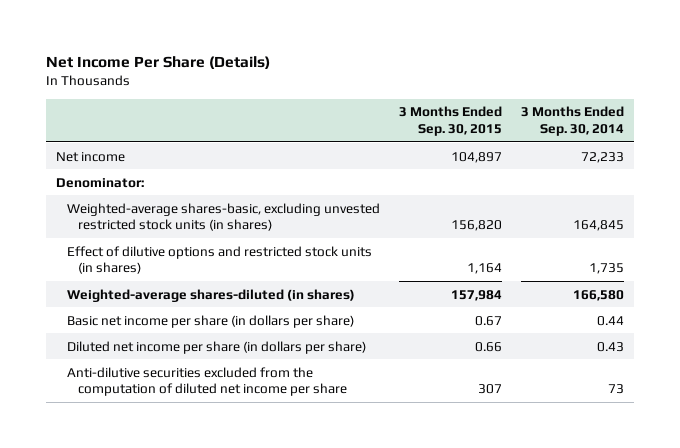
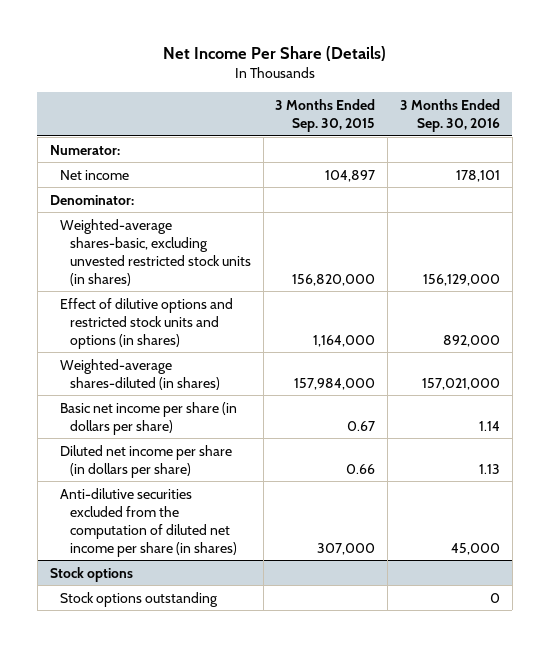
- | 3 Months Ended Sep. 30, 2015 | 3 Months Ended Sep. 30, 2014
+ | 3 Months Ended Sep. 30, 2015 | 3 Months Ended Sep. 30, 2016
+ Numerator:
- Weighted-average shares-basic, excluding unvested restricted stock units (in shares) | 156,820 | 164,845
- Effect of dilutive options and restricted stock units (in shares) | 1,164 | 1,735
- Weighted-average shares-diluted (in shares) | 157,984 | 166,580
+ Weighted-average shares-basic, excluding unvested restricted stock units (in shares) | 156,820,000 | 156,129,000
+ Effect of dilutive options and restricted stock units and options (in shares) | 1,164,000 | 892,000
+ Weighted-average shares-diluted (in shares) | 157,984,000 | 157,021,000
- Anti-dilutive securities excluded from the computation of diluted net income per share | 307 | 73
+ Anti-dilutive securities excluded from the computation of diluted net income per share (in shares) | 307,000 | 45,000
+ Stock options
+ Stock options outstanding | | 0

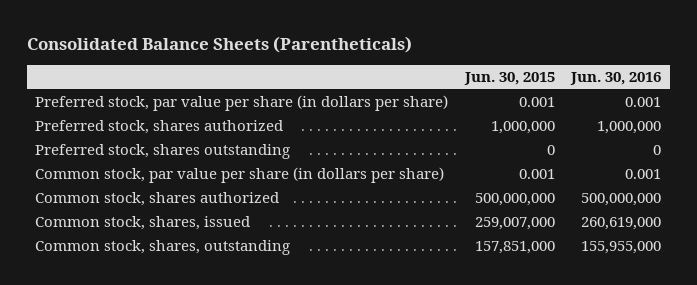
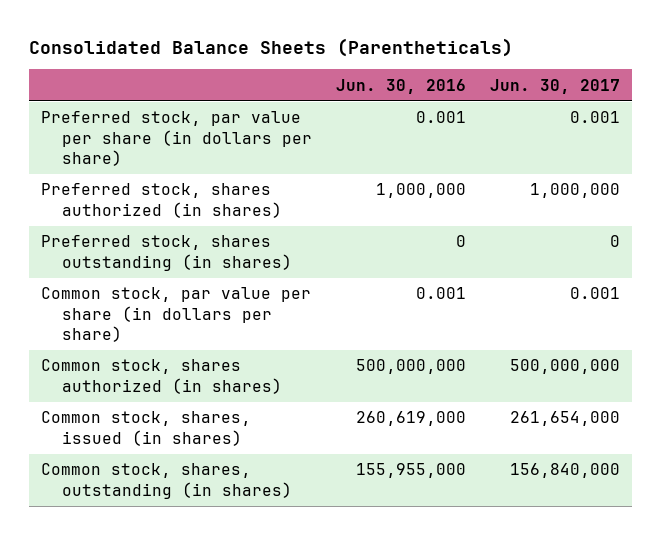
- | Jun. 30, 2015 | Jun. 30, 2016
+ | Jun. 30, 2016 | Jun. 30, 2017
- Preferred stock, shares authorized | 1,000,000 | 1,000,000
- Preferred stock, shares outstanding | 0 | 0
+ Preferred stock, shares authorized (in shares) | 1,000,000 | 1,000,000
+ Preferred stock, shares outstanding (in shares) | 0 | 0
- Common stock, shares authorized | 500,000,000 | 500,000,000
- Common stock, shares, issued | 259,007,000 | 260,619,000
- Common stock, shares, outstanding | 157,851,000 | 155,955,000
+ Common stock, shares authorized (in shares) | 500,000,000 | 500,000,000
+ Common stock, shares, issued (in shares) | 260,619,000 | 261,654,000
+ Common stock, shares, outstanding (in shares) | 155,955,000 | 156,840,000

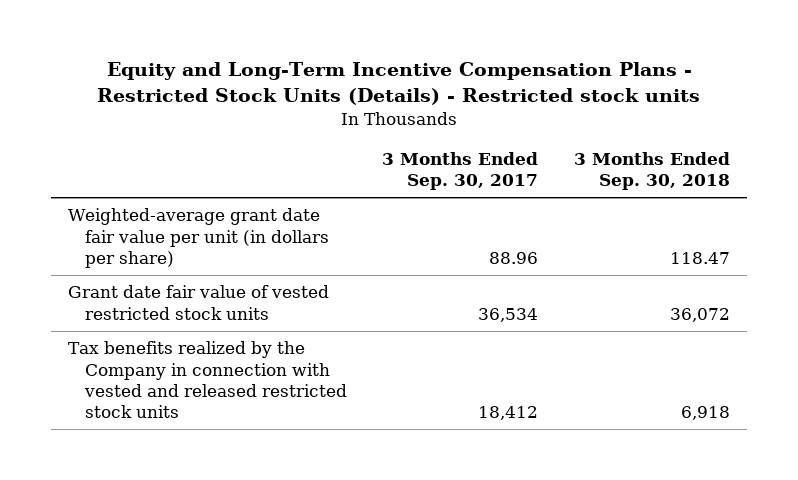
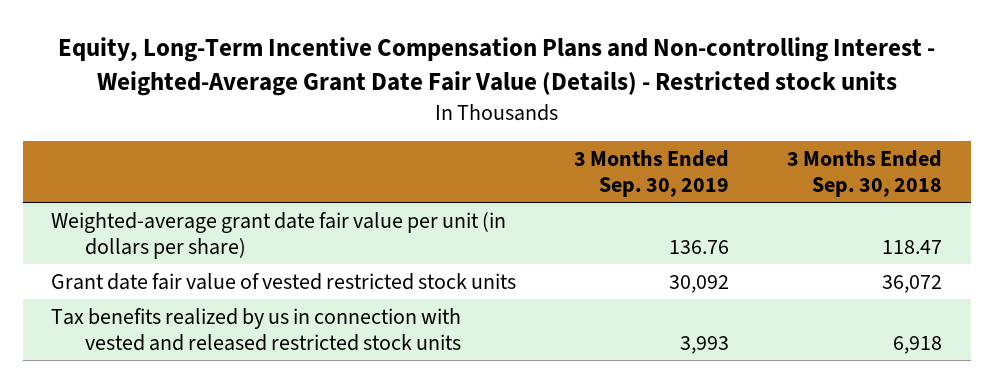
- Equity and Long-Term Incentive Compensation Plans - Restricted Stock Units (Details) - Restricted stock units
+ Equity, Long-Term Incentive Compensation Plans and Non-controlling Interest - Weighted-Average Grant Date Fair Value (Details) - Restricted stock units
- | 3 Months Ended Sep. 30, 2017 | 3 Months Ended Sep. 30, 2018
+ | 3 Months Ended Sep. 30, 2019 | 3 Months Ended Sep. 30, 2018
- Tax benefits realized by the Company in connection with vested and released restricted stock units | 18,412 | 6,918
+ Tax benefits realized by us in connection with vested and released restricted stock units | 3,993 | 6,918

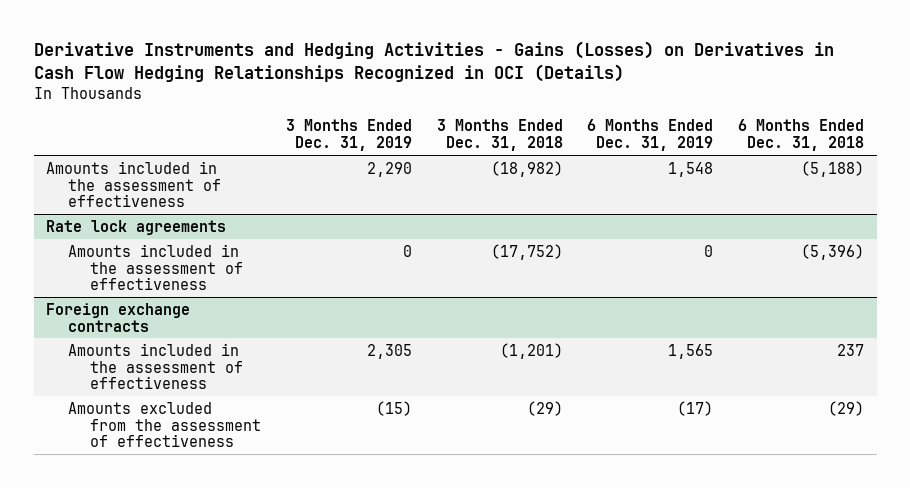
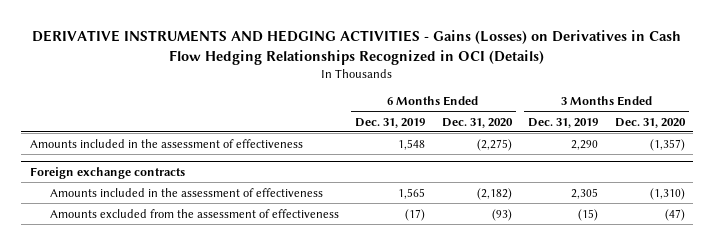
- Derivative Instruments and Hedging Activities - Gains (Losses) on Derivatives in Cash Flow Hedging Relationships Recognized in OCI (Details)
+ DERIVATIVE INSTRUMENTS AND HEDGING ACTIVITIES - Gains (Losses) on Derivatives in Cash Flow Hedging Relationships Recognized in OCI (Details)
- | 3 Months Ended Dec. 31, 2019 | 3 Months Ended Dec. 31, 2018 | 6 Months Ended Dec. 31, 2019 | 6 Months Ended Dec. 31, 2018
+ | 6 Months Ended Dec. 31, 2019 | 6 Months Ended Dec. 31, 2020 | 3 Months Ended Dec. 31, 2019 | 3 Months Ended Dec. 31, 2020
- Rate lock agreements
- Amounts included in the assessment of effectiveness | 0 | (17,752) | 0 | (5,396)

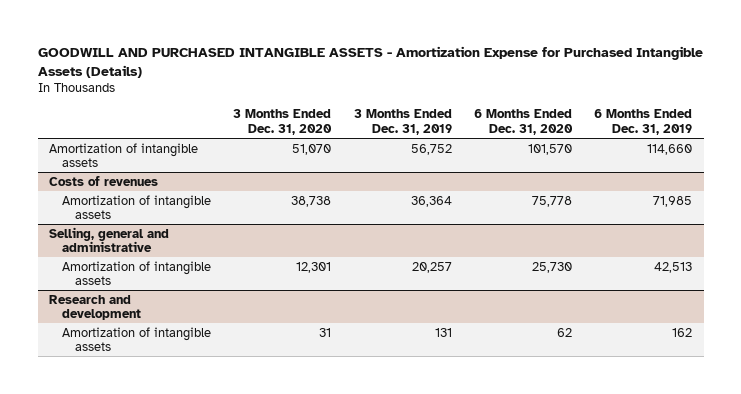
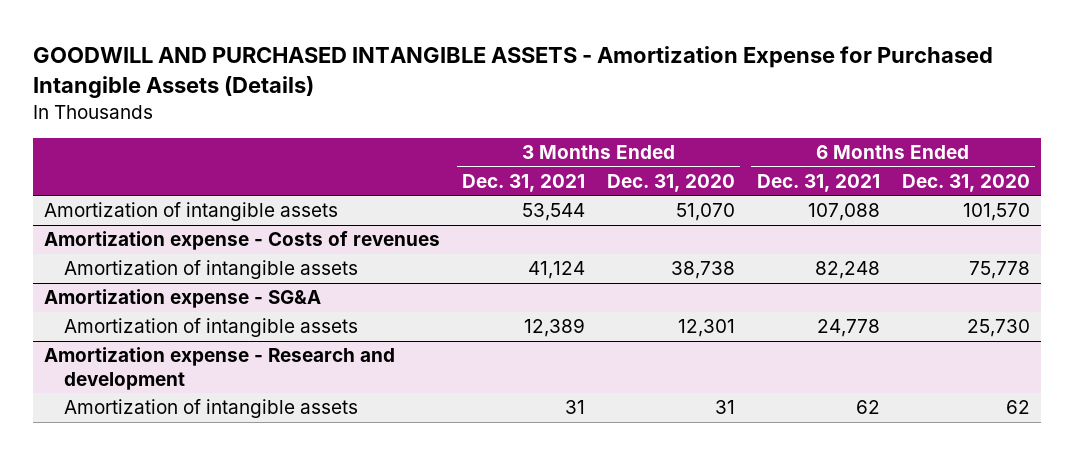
- | 3 Months Ended Dec. 31, 2020 | 3 Months Ended Dec. 31, 2019 | 6 Months Ended Dec. 31, 2020 | 6 Months Ended Dec. 31, 2019
+ | 3 Months Ended Dec. 31, 2021 | 3 Months Ended Dec. 31, 2020 | 6 Months Ended Dec. 31, 2021 | 6 Months Ended Dec. 31, 2020
- Costs of revenues
+ Amortization expense - Costs of revenues
- Selling, general and administrative
+ Amortization expense - SG&A
- Research and development
+ Amortization expense - Research and development

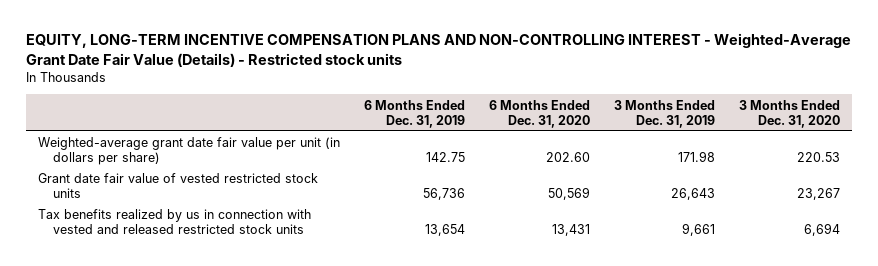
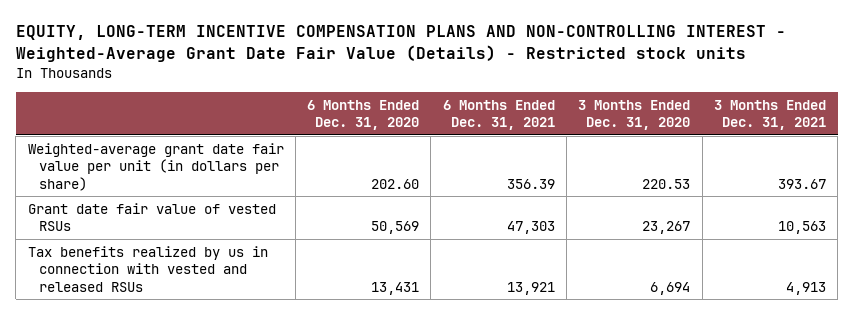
- | 6 Months Ended Dec. 31, 2019 | 6 Months Ended Dec. 31, 2020 | 3 Months Ended Dec. 31, 2019 | 3 Months Ended Dec. 31, 2020
+ | 6 Months Ended Dec. 31, 2020 | 6 Months Ended Dec. 31, 2021 | 3 Months Ended Dec. 31, 2020 | 3 Months Ended Dec. 31, 2021
- Grant date fair value of vested restricted stock units | 56,736 | 50,569 | 26,643 | 23,267
- Tax benefits realized by us in connection with vested and released restricted stock units | 13,654 | 13,431 | 9,661 | 6,694
+ Grant date fair value of vested RSUs | 50,569 | 47,303 | 23,267 | 10,563
+ Tax benefits realized by us in connection with vested and released RSUs | 13,431 | 13,921 | 6,694 | 4,913

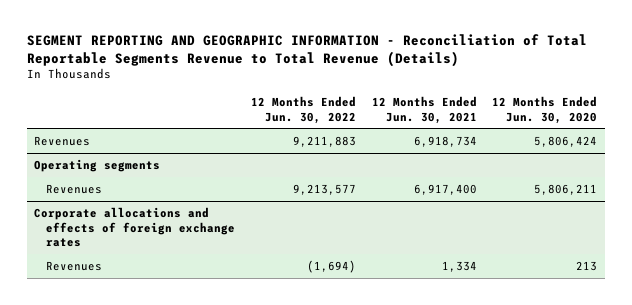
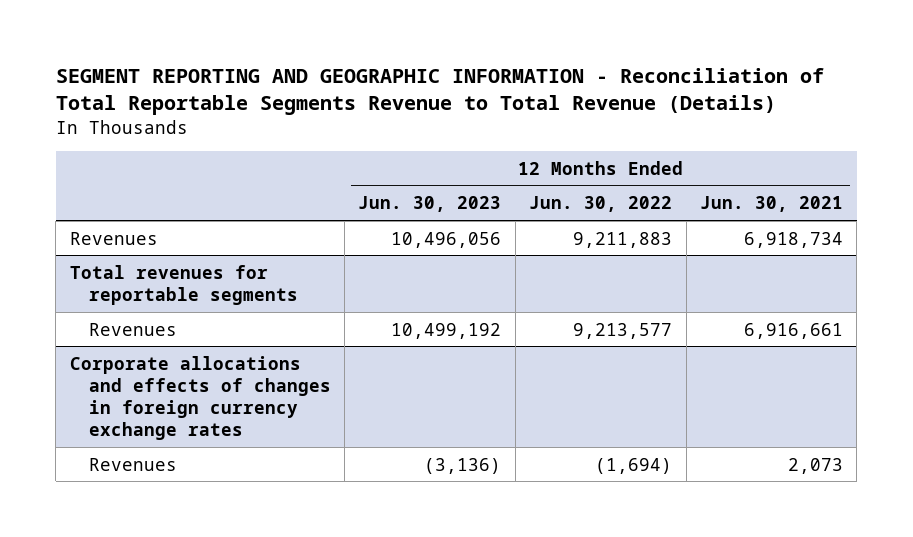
- | 12 Months Ended Jun. 30, 2022 | 12 Months Ended Jun. 30, 2021 | 12 Months Ended Jun. 30, 2020
+ | 12 Months Ended Jun. 30, 2023 | 12 Months Ended Jun. 30, 2022 | 12 Months Ended Jun. 30, 2021
- Operating segments
- Revenues | 9,213,577 | 6,917,400 | 5,806,211
- Corporate allocations and effects of foreign exchange rates
- Revenues | (1,694) | 1,334 | 213
+ Total revenues for reportable segments
+ Revenues | 10,499,192 | 9,213,577 | 6,916,661
+ Corporate allocations and effects of changes in foreign currency exchange rates
+ Revenues | (3,136) | (1,694) | 2,073

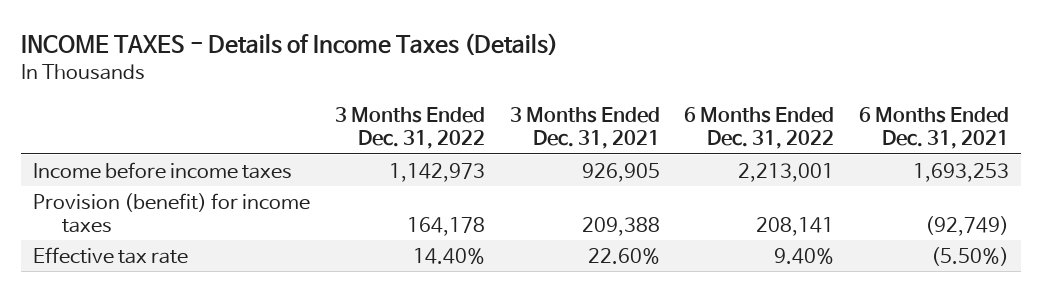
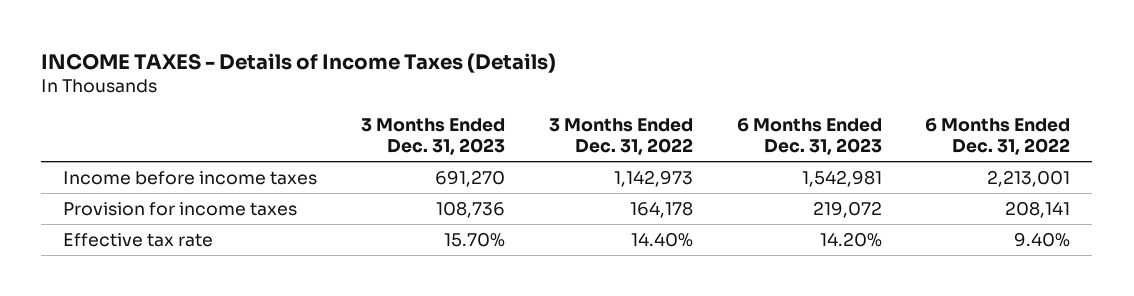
- | 3 Months Ended Dec. 31, 2022 | 3 Months Ended Dec. 31, 2021 | 6 Months Ended Dec. 31, 2022 | 6 Months Ended Dec. 31, 2021
+ | 3 Months Ended Dec. 31, 2023 | 3 Months Ended Dec. 31, 2022 | 6 Months Ended Dec. 31, 2023 | 6 Months Ended Dec. 31, 2022
- Provision (benefit) for income taxes | 164,178 | 209,388 | 208,141 | (92,749)
+ Provision for income taxes | 108,736 | 164,178 | 219,072 | 208,141

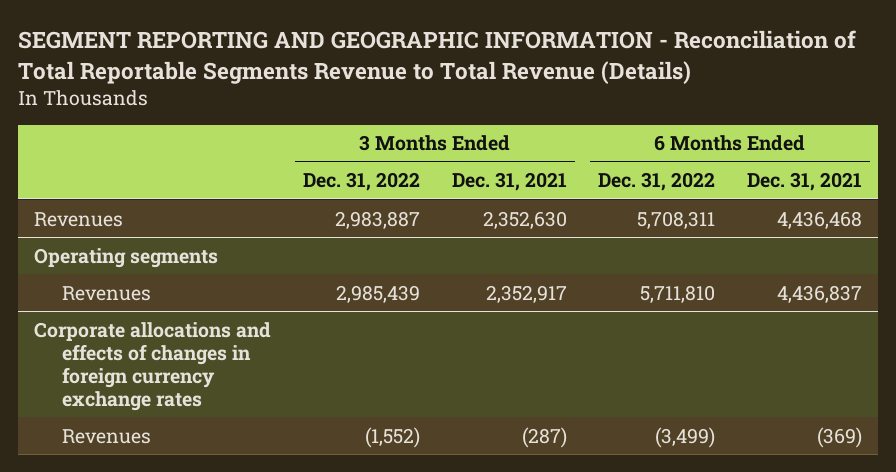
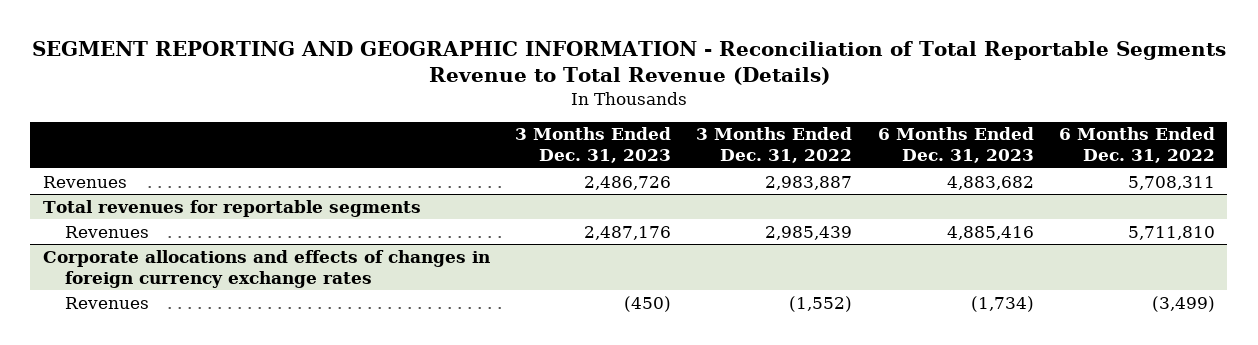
- | 3 Months Ended Dec. 31, 2022 | 3 Months Ended Dec. 31, 2021 | 6 Months Ended Dec. 31, 2022 | 6 Months Ended Dec. 31, 2021
+ | 3 Months Ended Dec. 31, 2023 | 3 Months Ended Dec. 31, 2022 | 6 Months Ended Dec. 31, 2023 | 6 Months Ended Dec. 31, 2022
- Operating segments
+ Total revenues for reportable segments

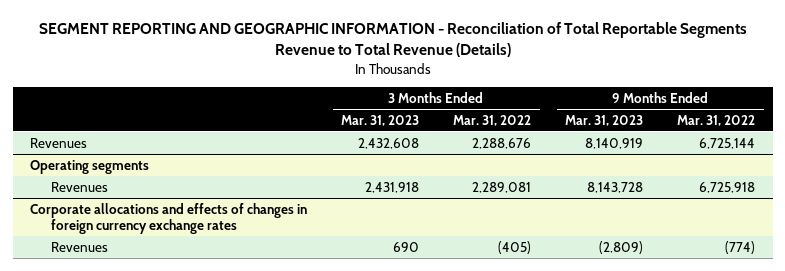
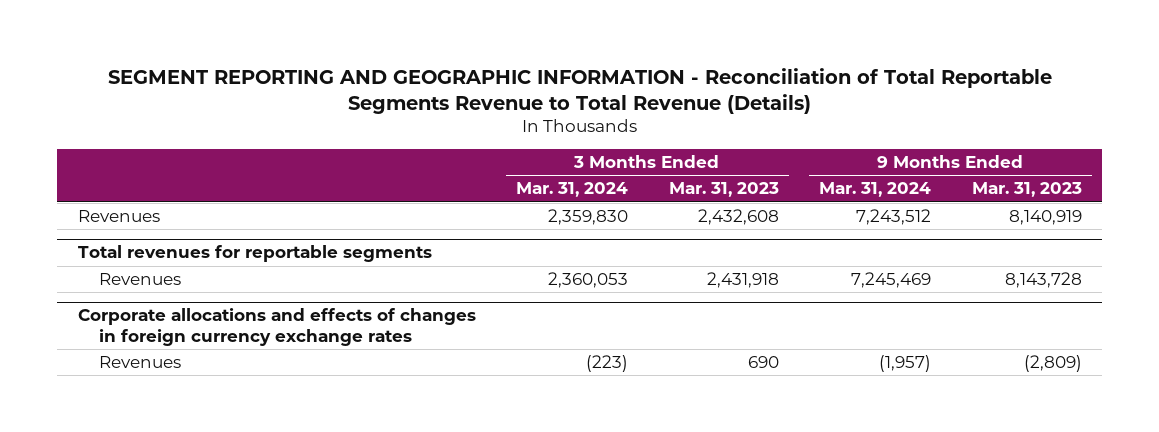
- | 3 Months Ended Mar. 31, 2023 | 3 Months Ended Mar. 31, 2022 | 9 Months Ended Mar. 31, 2023 | 9 Months Ended Mar. 31, 2022
+ | 3 Months Ended Mar. 31, 2024 | 3 Months Ended Mar. 31, 2023 | 9 Months Ended Mar. 31, 2024 | 9 Months Ended Mar. 31, 2023
- Operating segments
+ Total revenues for reportable segments

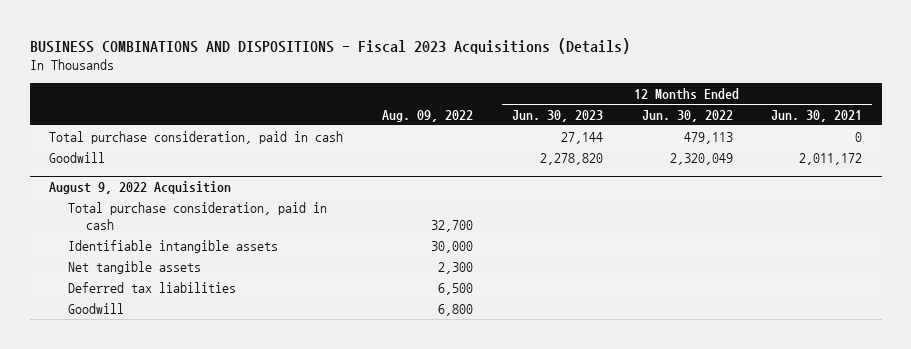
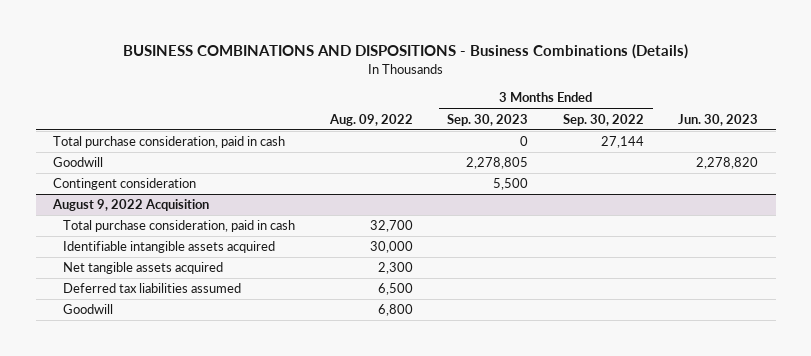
- BUSINESS COMBINATIONS AND DISPOSITIONS - Fiscal 2023 Acquisitions (Details)
+ BUSINESS COMBINATIONS AND DISPOSITIONS - Business Combinations (Details)
- | Aug. 09, 2022 | 12 Months Ended Jun. 30, 2023 | 12 Months Ended Jun. 30, 2022 | 12 Months Ended Jun. 30, 2021
+ | Aug. 09, 2022 | 3 Months Ended Sep. 30, 2023 | 3 Months Ended Sep. 30, 2022 | Jun. 30, 2023
+ Contingent consideration | | 5,500 | |
@ August 9, 2022 Acquisition
- Identifiable intangible assets | 30,000 | | |
- Net tangible assets | 2,300 | | |
- Deferred tax liabilities | 6,500 | | |
+ Identifiable intangible assets acquired | 30,000 | | |
+ Net tangible assets acquired | 2,300 | | |
+ Deferred tax liabilities assumed | 6,500 | | |

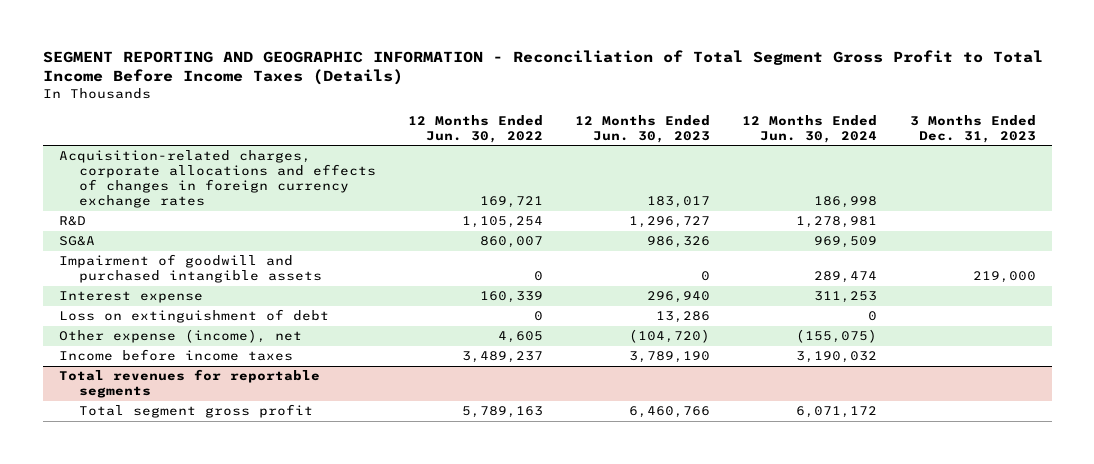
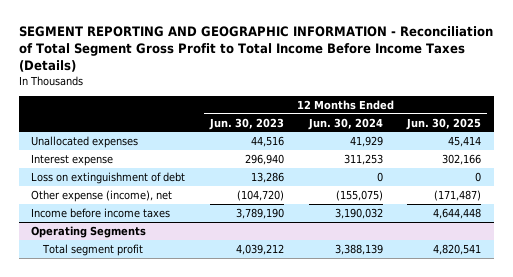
- | 12 Months Ended Jun. 30, 2022 | 12 Months Ended Jun. 30, 2023 | 12 Months Ended Jun. 30, 2024 | 3 Months Ended Dec. 31, 2023
+ | 12 Months Ended Jun. 30, 2023 | 12 Months Ended Jun. 30, 2024 | 12 Months Ended Jun. 30, 2025
- Acquisition-related charges, corporate allocations and effects of changes in foreign currency exchange rates | 169,721 | 183,017 | 186,998 |
- R&D | 1,105,254 | 1,296,727 | 1,278,981 |
- SG&A | 860,007 | 986,326 | 969,509 |
- Impairment of goodwill and purchased intangible assets | 0 | 0 | 289,474 | 219,000
+ Unallocated expenses | 44,516 | 41,929 | 45,414
- Total revenues for reportable segments
- Total segment gross profit | 5,789,163 | 6,460,766 | 6,071,172 |
+ Operating Segments
+ Total segment profit | 4,039,212 | 3,388,139 | 4,820,541

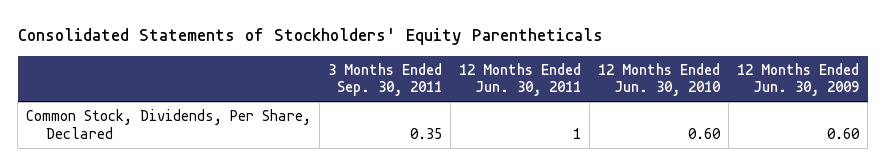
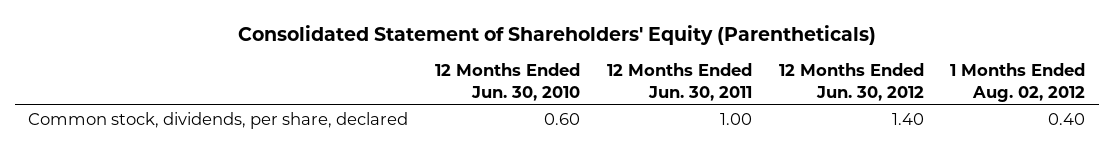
- Consolidated Statements of Stockholders' Equity Parentheticals
+ Consolidated Statement of Shareholders' Equity (Parentheticals)
- | 3 Months Ended Sep. 30, 2011 | 12 Months Ended Jun. 30, 2011 | 12 Months Ended Jun. 30, 2010 | 12 Months Ended Jun. 30, 2009
+ | 12 Months Ended Jun. 30, 2010 | 12 Months Ended Jun. 30, 2011 | 12 Months Ended Jun. 30, 2012 | 1 Months Ended Aug. 02, 2012
- Common Stock, Dividends, Per Share, Declared | 0.35 | 1 | 0.60 | 0.60
+ Common stock, dividends, per share, declared | 0.60 | 1.00 | 1.40 | 0.40

